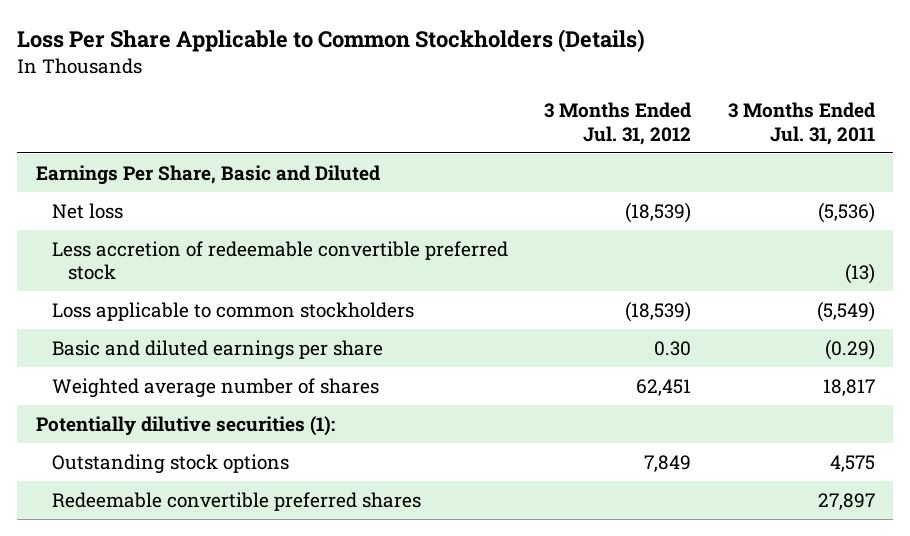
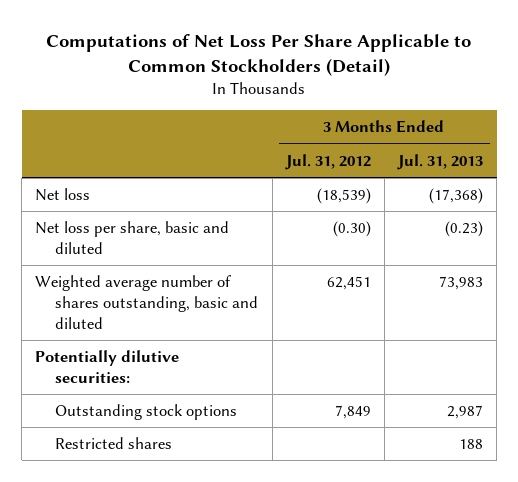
- Loss Per Share Applicable to Common Stockholders (Details)
+ Computations of Net Loss Per Share Applicable to Common Stockholders (Detail)
- | 3 Months Ended Jul. 31, 2012 | 3 Months Ended Jul. 31, 2011
+ | 3 Months Ended Jul. 31, 2012 | 3 Months Ended Jul. 31, 2013
- Earnings Per Share, Basic and Diluted
- Less accretion of redeemable convertible preferred stock | | (13)
- Loss applicable to common stockholders | (18,539) | (5,549)
- Basic and diluted earnings per share | 0.30 | (0.29)
- Weighted average number of shares | 62,451 | 18,817
- Potentially dilutive securities (1):
+ Net loss per share, basic and diluted | (0.30) | (0.23)
+ Weighted average number of shares outstanding, basic and diluted | 62,451 | 73,983
+ Potentially dilutive securities:
- Redeemable convertible preferred shares | | 27,897
+ Restricted shares | | 188

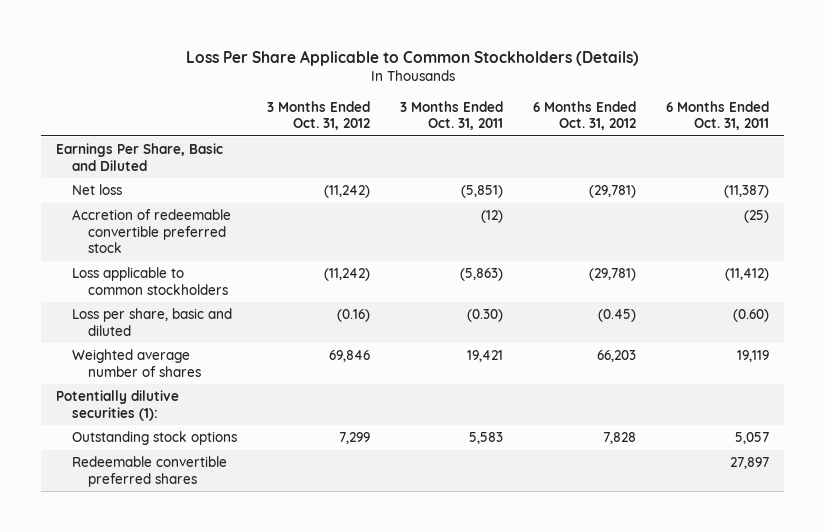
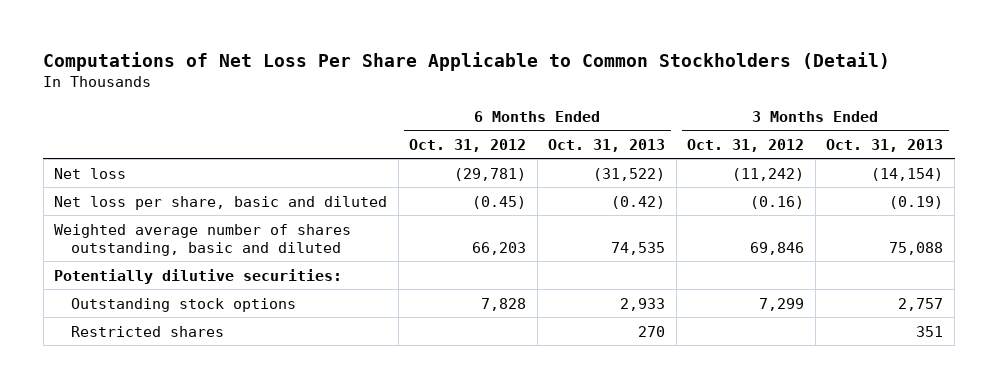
- Loss Per Share Applicable to Common Stockholders (Details)
+ Computations of Net Loss Per Share Applicable to Common Stockholders (Detail)
- | 3 Months Ended Oct. 31, 2012 | 3 Months Ended Oct. 31, 2011 | 6 Months Ended Oct. 31, 2012 | 6 Months Ended Oct. 31, 2011
+ | 6 Months Ended Oct. 31, 2012 | 6 Months Ended Oct. 31, 2013 | 3 Months Ended Oct. 31, 2012 | 3 Months Ended Oct. 31, 2013
- Earnings Per Share, Basic and Diluted
- Accretion of redeemable convertible preferred stock | | (12) | | (25)
- Loss applicable to common stockholders | (11,242) | (5,863) | (29,781) | (11,412)
- Loss per share, basic and diluted | (0.16) | (0.30) | (0.45) | (0.60)
- Weighted average number of shares | 69,846 | 19,421 | 66,203 | 19,119
- Potentially dilutive securities (1):
+ Net loss per share, basic and diluted | (0.45) | (0.42) | (0.16) | (0.19)
+ Weighted average number of shares outstanding, basic and diluted | 66,203 | 74,535 | 69,846 | 75,088
+ Potentially dilutive securities:
- Redeemable convertible preferred shares | | | | 27,897
+ Restricted shares | | 270 | | 351

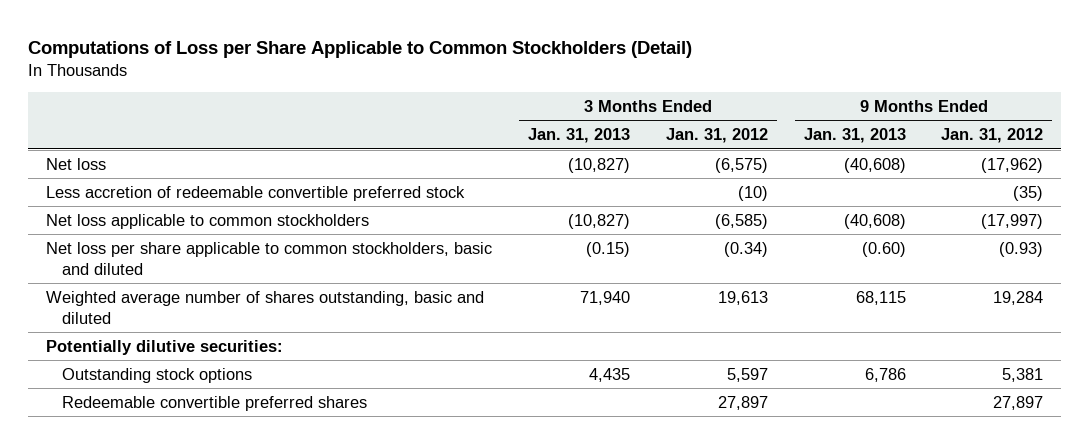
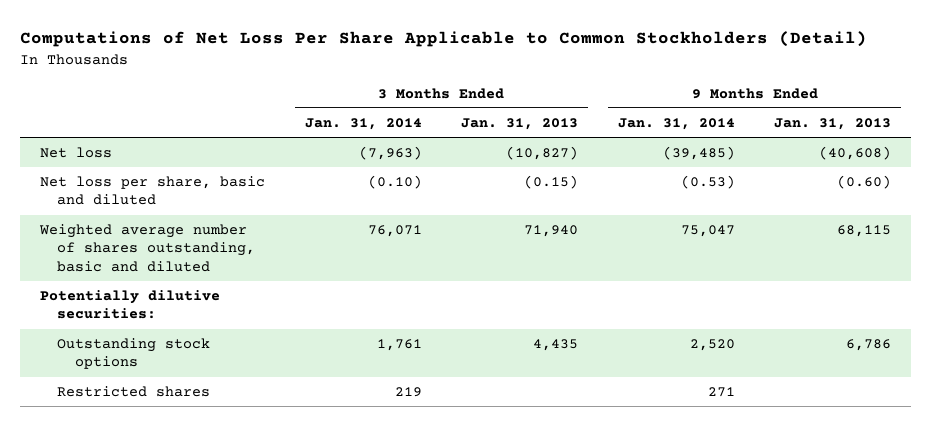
- Computations of Loss per Share Applicable to Common Stockholders (Detail)
+ Computations of Net Loss Per Share Applicable to Common Stockholders (Detail)
- | 3 Months Ended Jan. 31, 2013 | 3 Months Ended Jan. 31, 2012 | 9 Months Ended Jan. 31, 2013 | 9 Months Ended Jan. 31, 2012
+ | 3 Months Ended Jan. 31, 2014 | 3 Months Ended Jan. 31, 2013 | 9 Months Ended Jan. 31, 2014 | 9 Months Ended Jan. 31, 2013
- Less accretion of redeemable convertible preferred stock | | (10) | | (35)
- Net loss applicable to common stockholders | (10,827) | (6,585) | (40,608) | (17,997)
- Net loss per share applicable to common stockholders, basic and diluted | (0.15) | (0.34) | (0.60) | (0.93)
+ Net loss per share, basic and diluted | (0.10) | (0.15) | (0.53) | (0.60)
- Redeemable convertible preferred shares | | 27,897 | | 27,897
+ Restricted shares | 219 | | 271 |

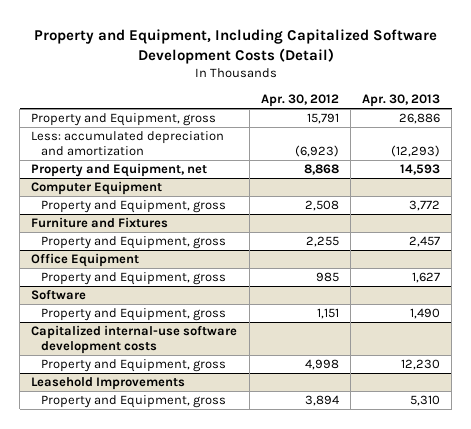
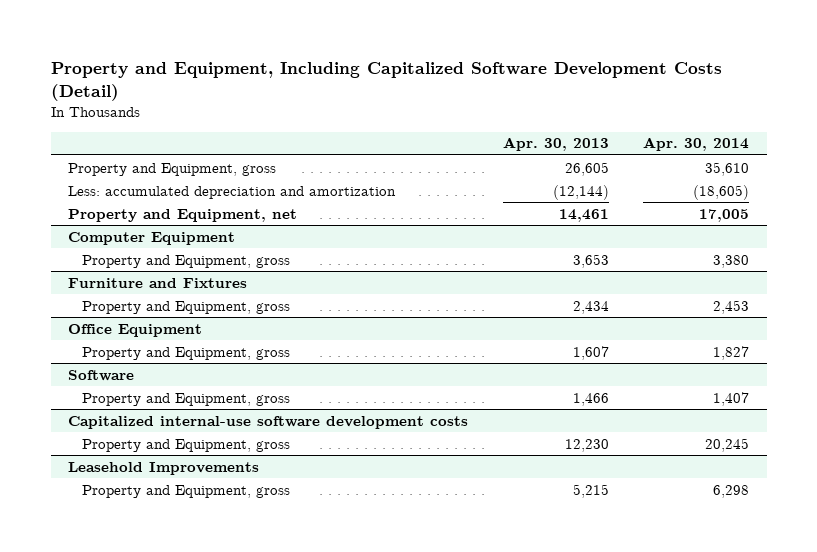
- | Apr. 30, 2012 | Apr. 30, 2013
+ | Apr. 30, 2013 | Apr. 30, 2014
- Property and Equipment, gross | 15,791 | 26,886
- Less: accumulated depreciation and amortization | (6,923) | (12,293)
- Property and Equipment, net | 8,868 | 14,593
+ Property and Equipment, gross | 26,605 | 35,610
+ Less: accumulated depreciation and amortization | (12,144) | (18,605)
+ Property and Equipment, net | 14,461 | 17,005
@ Computer Equipment
- Property and Equipment, gross | 2,508 | 3,772
+ Property and Equipment, gross | 3,653 | 3,380
@ Furniture and Fixtures
- Property and Equipment, gross | 2,255 | 2,457
+ Property and Equipment, gross | 2,434 | 2,453
@ Office Equipment
- Property and Equipment, gross | 985 | 1,627
+ Property and Equipment, gross | 1,607 | 1,827
@ Software
- Property and Equipment, gross | 1,151 | 1,490
+ Property and Equipment, gross | 1,466 | 1,407
@ Leasehold Improvements
- Property and Equipment, gross | 3,894 | 5,310
+ Property and Equipment, gross | 5,215 | 6,298

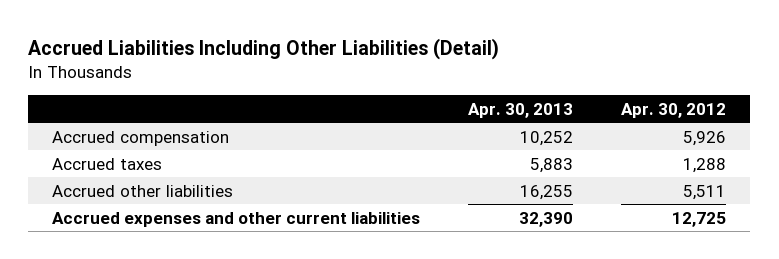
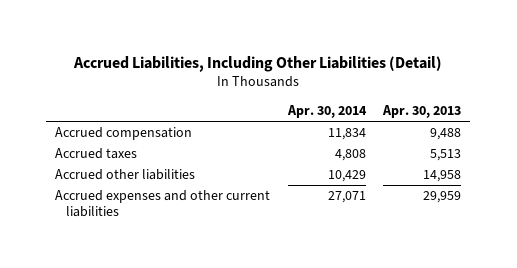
- Accrued Liabilities Including Other Liabilities (Detail)
+ Accrued Liabilities, Including Other Liabilities (Detail)
- | Apr. 30, 2013 | Apr. 30, 2012
+ | Apr. 30, 2014 | Apr. 30, 2013
- Accrued compensation | 10,252 | 5,926
- Accrued taxes | 5,883 | 1,288
- Accrued other liabilities | 16,255 | 5,511
- Accrued expenses and other current liabilities | 32,390 | 12,725
+ Accrued compensation | 11,834 | 9,488
+ Accrued taxes | 4,808 | 5,513
+ Accrued other liabilities | 10,429 | 14,958
+ Accrued expenses and other current liabilities | 27,071 | 29,959

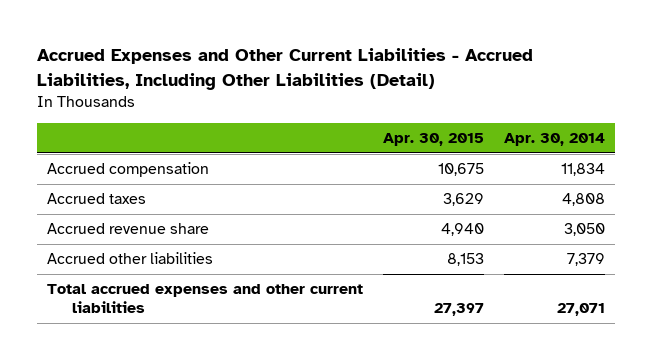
- Accrued Liabilities, Including Other Liabilities (Detail)
+ Accrued Expenses and Other Current Liabilities - Accrued Liabilities, Including Other Liabilities (Detail)
- | Apr. 30, 2014 | Apr. 30, 2013
+ | Apr. 30, 2015 | Apr. 30, 2014
- Accrued other liabilities | 10,429 | 14,958
- Accrued expenses and other current liabilities | 27,071 | 29,959
+ Accrued revenue share | 4,940 | 3,050
+ Accrued other liabilities | 8,153 | 7,379
+ Total accrued expenses and other current liabilities | 27,397 | 27,071

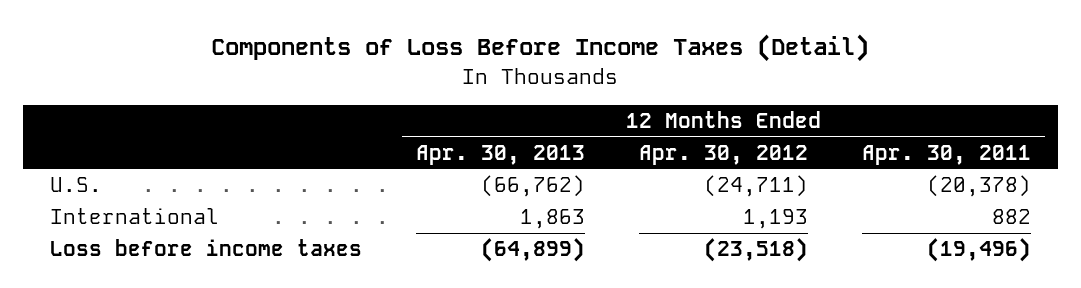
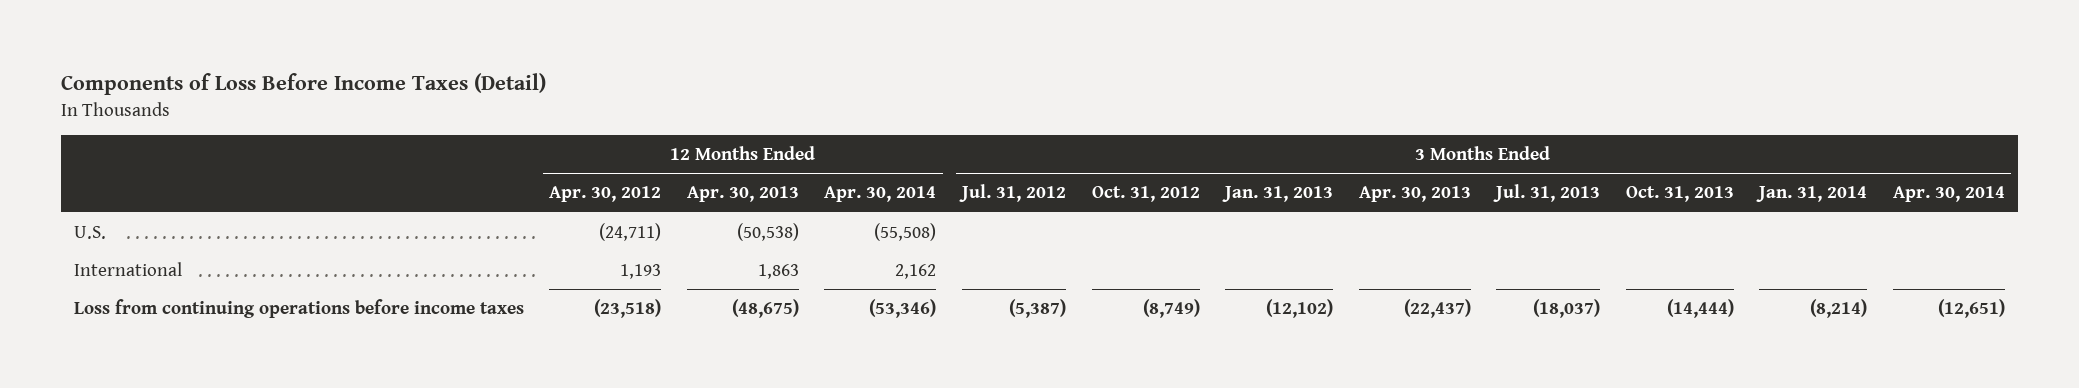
- | 12 Months Ended Apr. 30, 2013 | 12 Months Ended Apr. 30, 2012 | 12 Months Ended Apr. 30, 2011
+ | 12 Months Ended Apr. 30, 2012 | 12 Months Ended Apr. 30, 2013 | 12 Months Ended Apr. 30, 2014 | 3 Months Ended Jul. 31, 2012 | 3 Months Ended Oct. 31, 2012 | 3 Months Ended Jan. 31, 2013 | 3 Months Ended Apr. 30, 2013 | 3 Months Ended Jul. 31, 2013 | 3 Months Ended Oct. 31, 2013 | 3 Months Ended Jan. 31, 2014 | 3 Months Ended Apr. 30, 2014
- U.S. | (66,762) | (24,711) | (20,378)
+ U.S. | (24,711) | (50,538) | (55,508) | | | | | | | |
- Loss before income taxes | (64,899) | (23,518) | (19,496)
+ Loss from continuing operations before income taxes | (23,518) | (48,675) | (53,346) | (5,387) | (8,749) | (12,102) | (22,437) | (18,037) | (14,444) | (8,214) | (12,651)

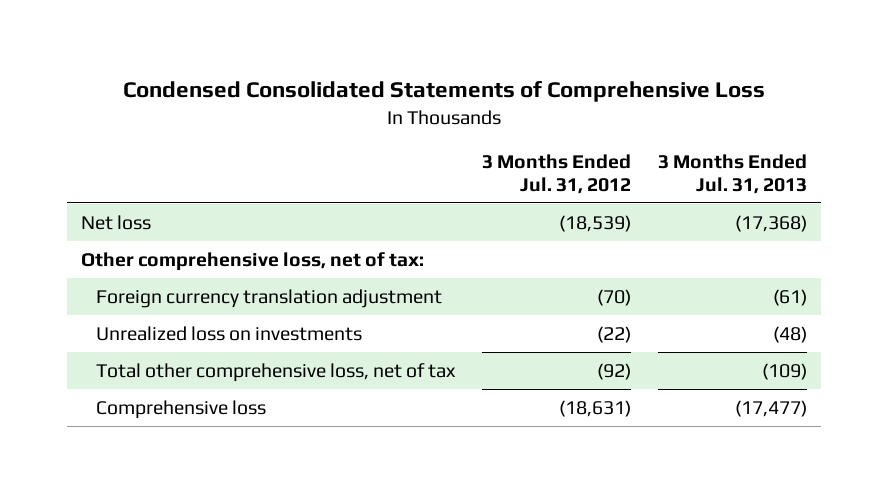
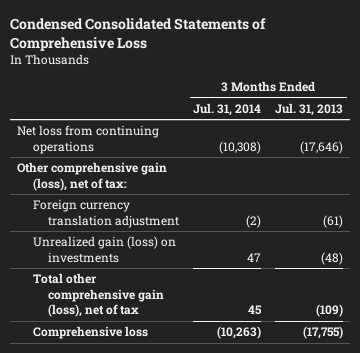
- | 3 Months Ended Jul. 31, 2012 | 3 Months Ended Jul. 31, 2013
+ | 3 Months Ended Jul. 31, 2014 | 3 Months Ended Jul. 31, 2013
- Net loss | (18,539) | (17,368)
- Other comprehensive loss, net of tax:
+ Net loss from continuing operations | (10,308) | (17,646)
+ Other comprehensive gain (loss), net of tax:
- Unrealized loss on investments | (22) | (48)
- Total other comprehensive loss, net of tax | (92) | (109)
- Comprehensive loss | (18,631) | (17,477)
+ Unrealized gain (loss) on investments | 47 | (48)
+ Total other comprehensive gain (loss), net of tax | 45 | (109)
+ Comprehensive loss | (10,263) | (17,755)

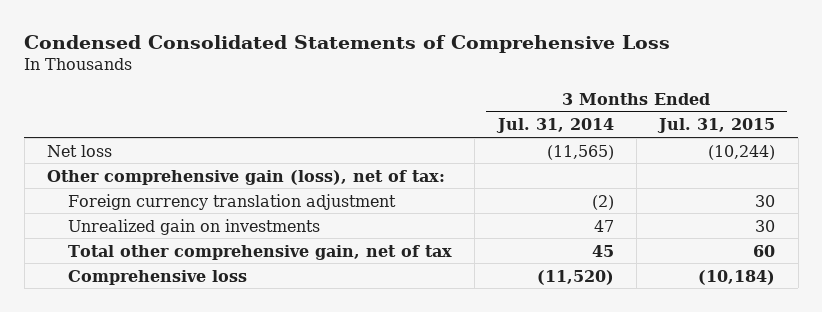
- | 3 Months Ended Jul. 31, 2014 | 3 Months Ended Jul. 31, 2013
+ | 3 Months Ended Jul. 31, 2014 | 3 Months Ended Jul. 31, 2015
- Net loss from continuing operations | (10,308) | (17,646)
+ Net loss | (11,565) | (10,244)
- Unrealized gain (loss) on investments | 47 | (48)
- Total other comprehensive gain (loss), net of tax | 45 | (109)
- Comprehensive loss | (10,263) | (17,755)
+ Unrealized gain on investments | 47 | 30
+ Total other comprehensive gain, net of tax | 45 | 60
+ Comprehensive loss | (11,520) | (10,184)

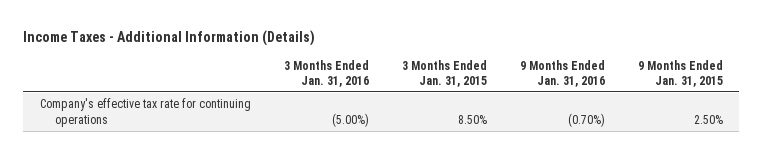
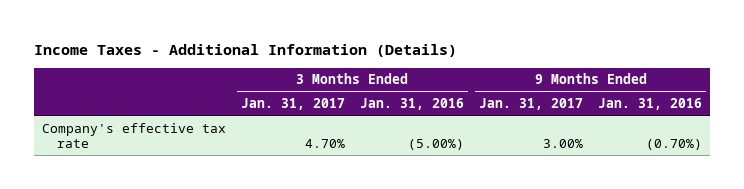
- | 3 Months Ended Jan. 31, 2016 | 3 Months Ended Jan. 31, 2015 | 9 Months Ended Jan. 31, 2016 | 9 Months Ended Jan. 31, 2015
+ | 3 Months Ended Jan. 31, 2017 | 3 Months Ended Jan. 31, 2016 | 9 Months Ended Jan. 31, 2017 | 9 Months Ended Jan. 31, 2016
- Company's effective tax rate for continuing operations | (5.00%) | 8.50% | (0.70%) | 2.50%
+ Company's effective tax rate | 4.70% | (5.00%) | 3.00% | (0.70%)

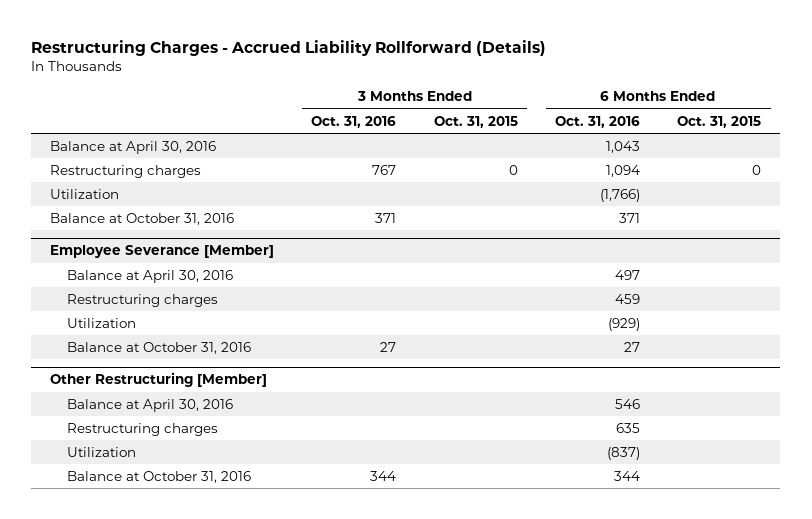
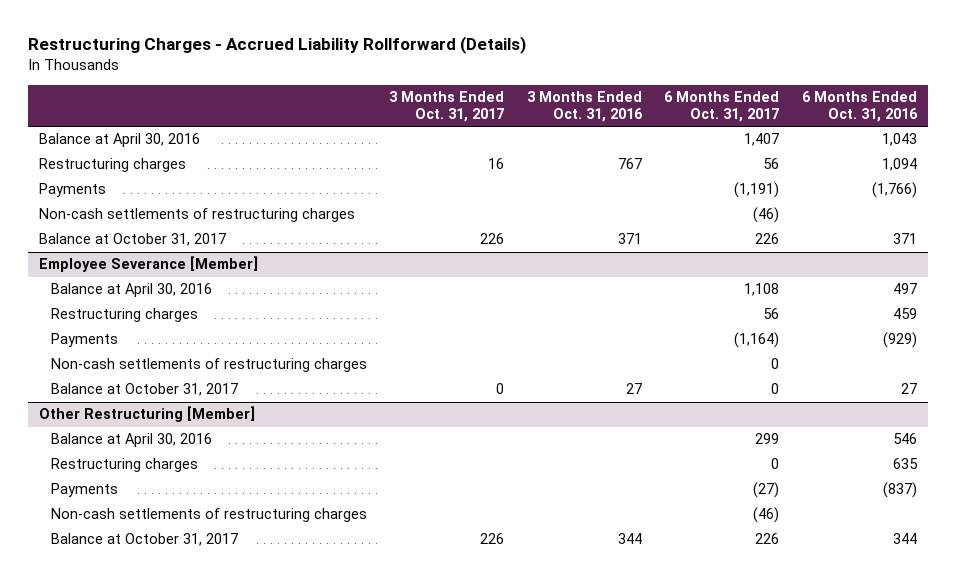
- | 3 Months Ended Oct. 31, 2016 | 3 Months Ended Oct. 31, 2015 | 6 Months Ended Oct. 31, 2016 | 6 Months Ended Oct. 31, 2015
+ | 3 Months Ended Oct. 31, 2017 | 3 Months Ended Oct. 31, 2016 | 6 Months Ended Oct. 31, 2017 | 6 Months Ended Oct. 31, 2016
- Utilization | | | (1,766) |
- Balance at October 31, 2016 | 371 | | 371 |
+ Payments | | | (1,191) | (1,766)
+ Non-cash settlements of restructuring charges | | | (46) |
+ Balance at October 31, 2017 | 226 | 371 | 226 | 371
@ Employee Severance [Member]
- Utilization | | | (929) |
- Balance at October 31, 2016 | 27 | | 27 |
+ Payments | | | (1,164) | (929)
+ Non-cash settlements of restructuring charges | | | 0 |
+ Balance at October 31, 2017 | 0 | 27 | 0 | 27
@ Other Restructuring [Member]
- Utilization | | | (837) |
- Balance at October 31, 2016 | 344 | | 344 |
+ Payments | | | (27) | (837)
+ Non-cash settlements of restructuring charges | | | (46) |
+ Balance at October 31, 2017 | 226 | 344 | 226 | 344

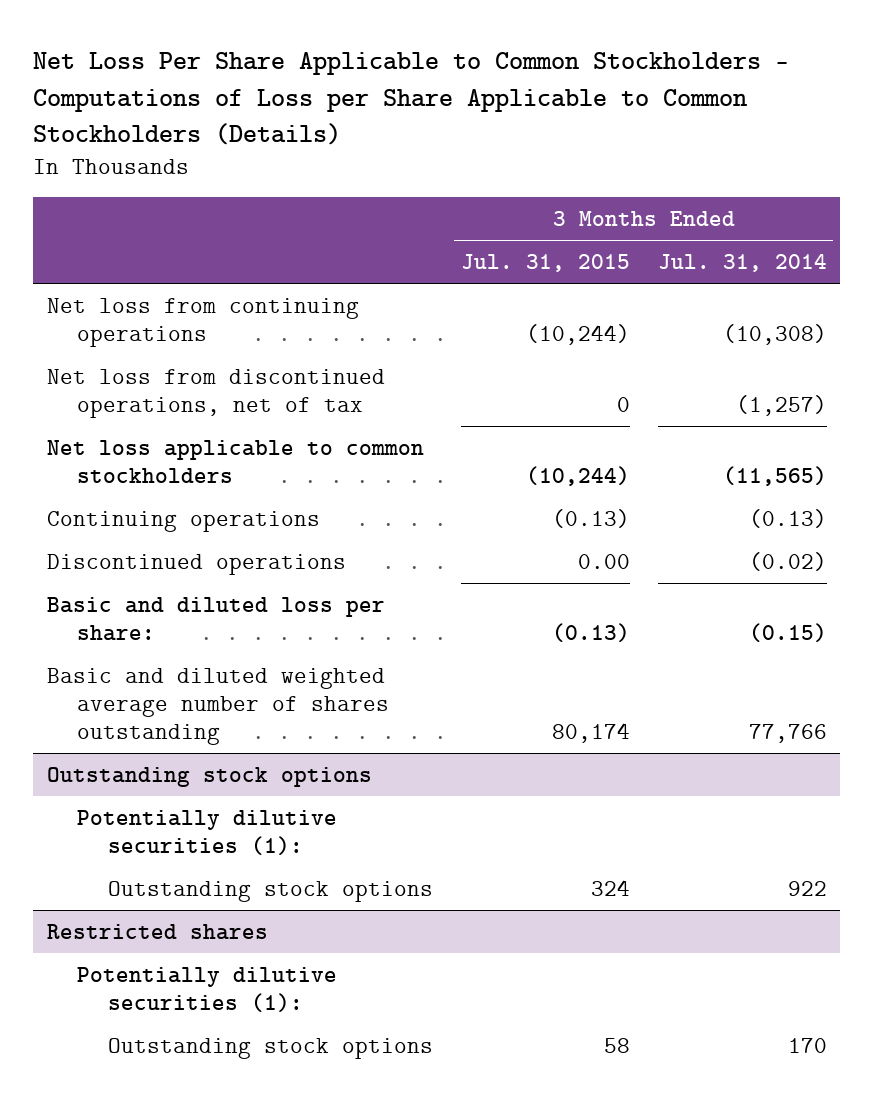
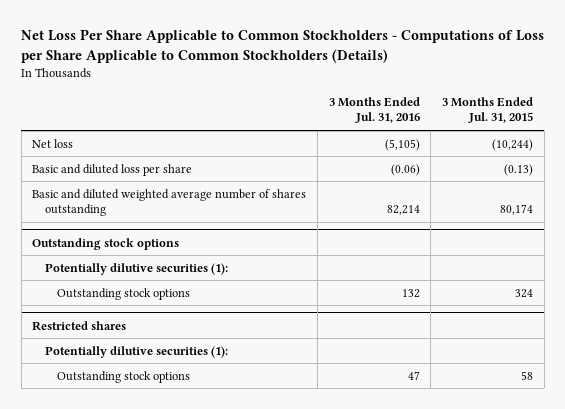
- | 3 Months Ended Jul. 31, 2015 | 3 Months Ended Jul. 31, 2014
+ | 3 Months Ended Jul. 31, 2016 | 3 Months Ended Jul. 31, 2015
- Net loss from continuing operations | (10,244) | (10,308)
- Net loss from discontinued operations, net of tax | 0 | (1,257)
- Net loss applicable to common stockholders | (10,244) | (11,565)
- Continuing operations | (0.13) | (0.13)
- Discontinued operations | 0.00 | (0.02)
- Basic and diluted loss per share: | (0.13) | (0.15)
+ Net loss | (5,105) | (10,244)
+ Basic and diluted loss per share | (0.06) | (0.13)

